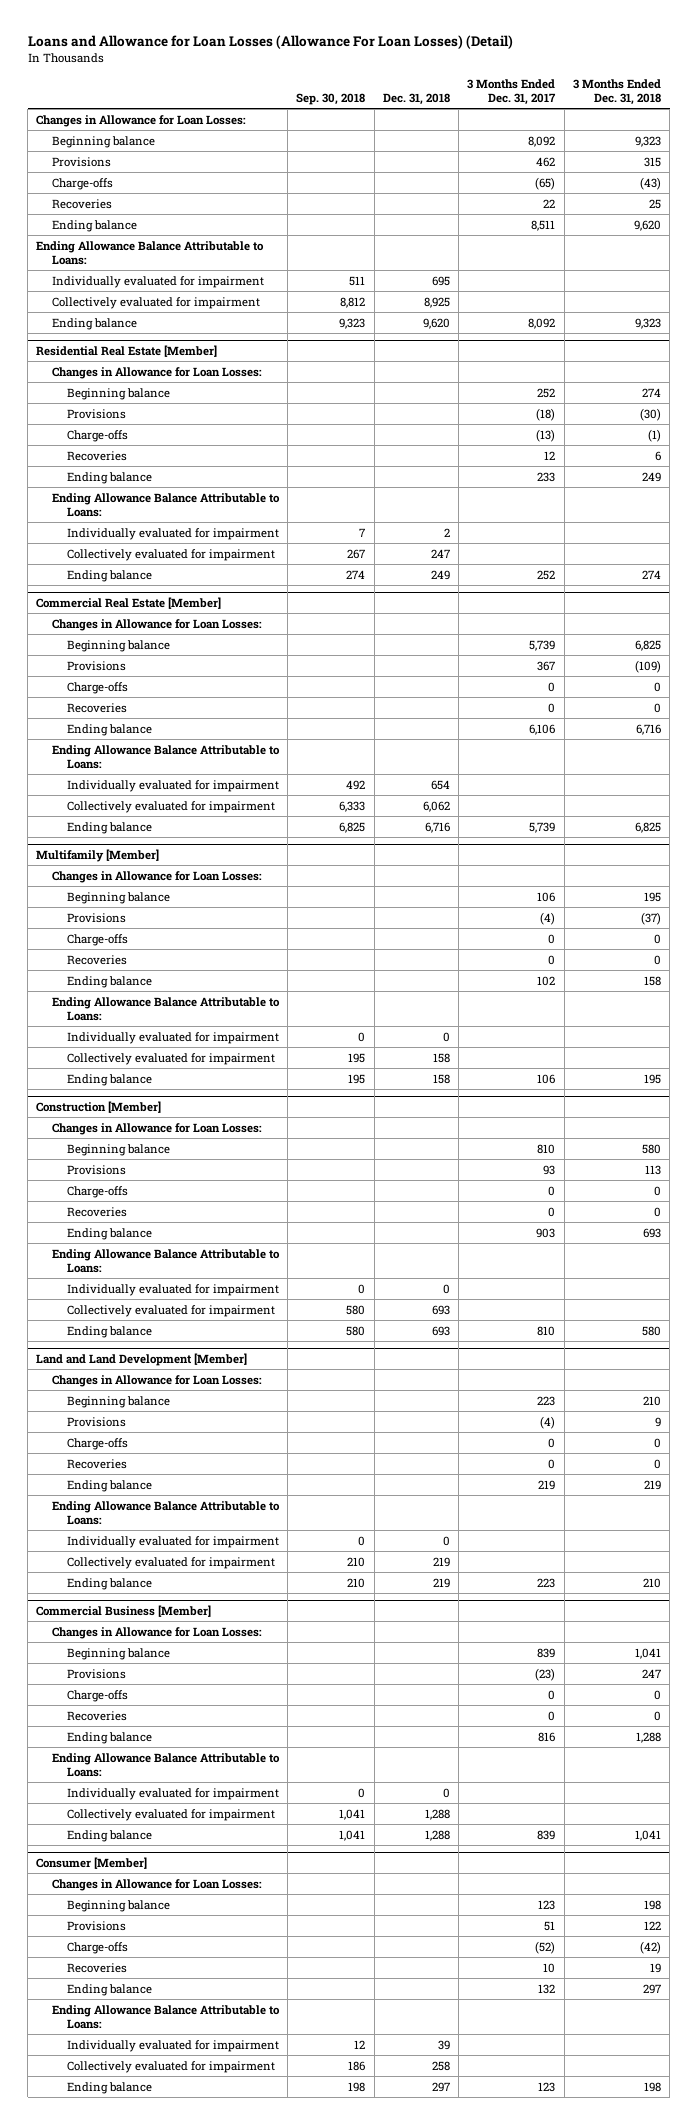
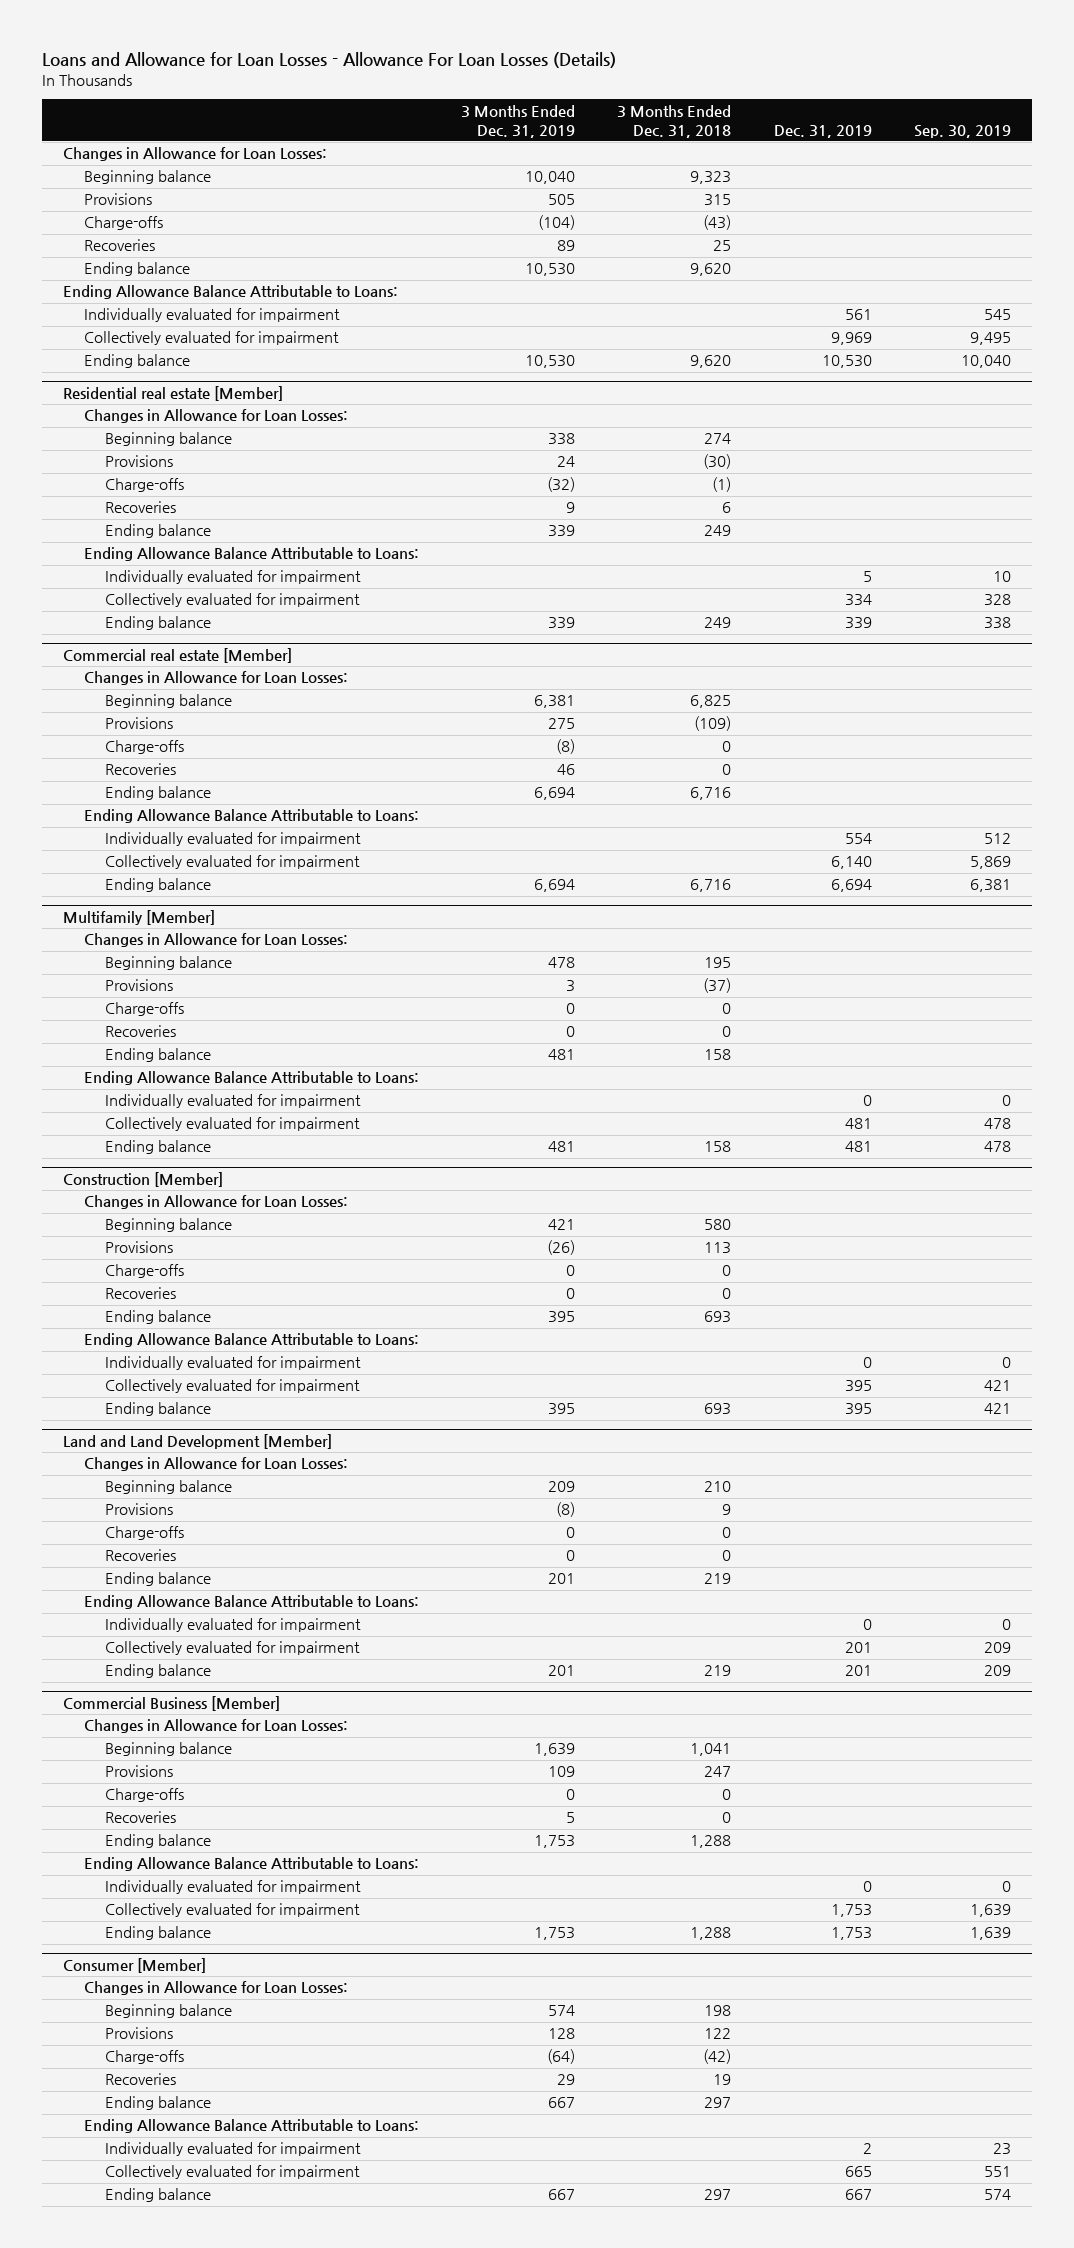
- Loans and Allowance for Loan Losses (Allowance For Loan Losses) (Detail)
+ Loans and Allowance for Loan Losses - Allowance For Loan Losses (Details)
- | Sep. 30, 2018 | Dec. 31, 2018 | 3 Months Ended Dec. 31, 2017 | 3 Months Ended Dec. 31, 2018
+ | 3 Months Ended Dec. 31, 2019 | 3 Months Ended Dec. 31, 2018 | Dec. 31, 2019 | Sep. 30, 2019
- Ending balance | 9,323 | 9,620 | 8,092 | 9,323
- Residential Real Estate [Member]
+ Ending balance | 10,530 | 9,620 | 10,530 | 10,040
+ Residential real estate [Member]
- Ending balance | 274 | 249 | 252 | 274
- Commercial Real Estate [Member]
+ Ending balance | 339 | 249 | 339 | 338
+ Commercial real estate [Member]
- Ending balance | 6,825 | 6,716 | 5,739 | 6,825
+ Ending balance | 6,694 | 6,716 | 6,694 | 6,381
@ Multifamily [Member]
- Ending balance | 195 | 158 | 106 | 195
+ Ending balance | 481 | 158 | 481 | 478
@ Construction [Member]
- Ending balance | 580 | 693 | 810 | 580
+ Ending balance | 395 | 693 | 395 | 421
@ Land and Land Development [Member]
- Ending balance | 210 | 219 | 223 | 210
+ Ending balance | 201 | 219 | 201 | 209
@ Commercial Business [Member]
- Ending balance | 1,041 | 1,288 | 839 | 1,041
+ Ending balance | 1,753 | 1,288 | 1,753 | 1,639
@ Consumer [Member]
- Ending balance | 198 | 297 | 123 | 198
+ Ending balance | 667 | 297 | 667 | 574

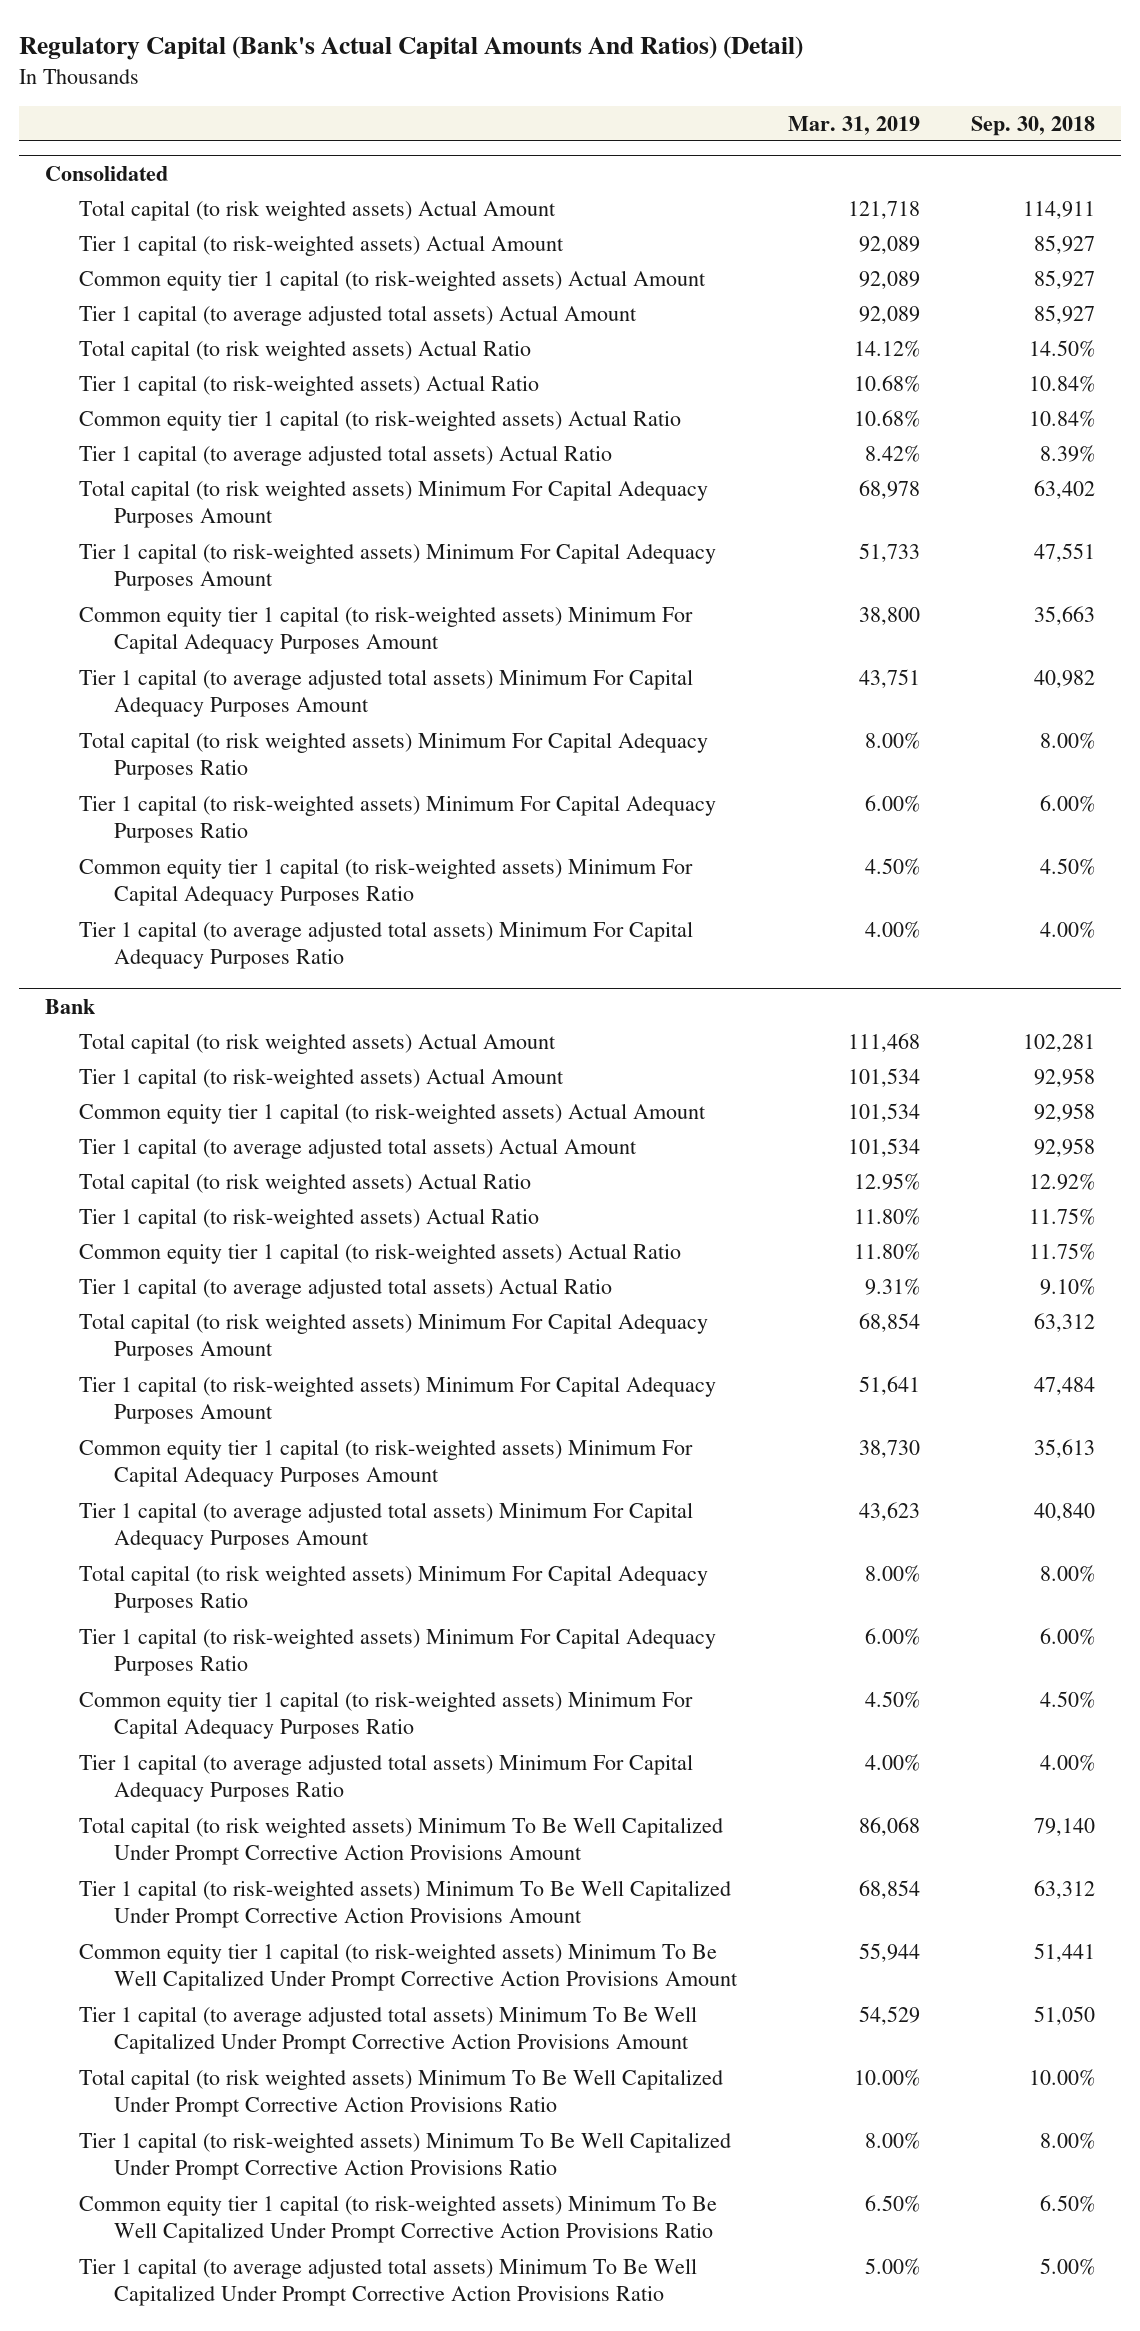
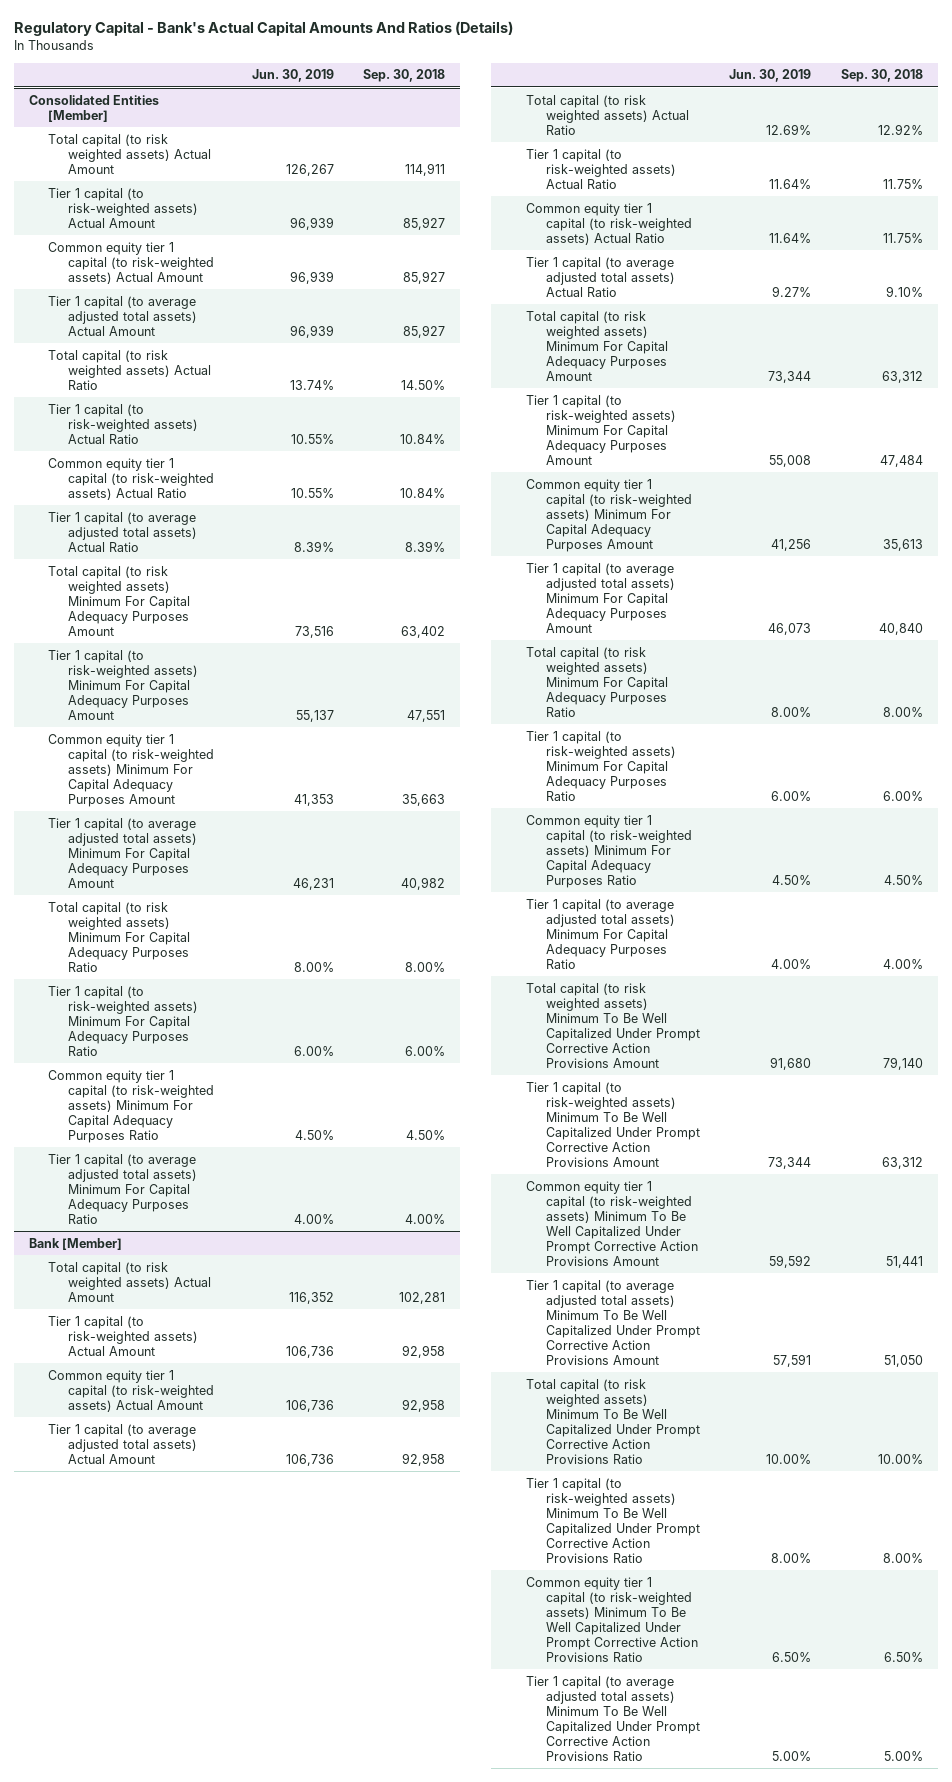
- Regulatory Capital (Bank's Actual Capital Amounts And Ratios) (Detail)
+ Regulatory Capital - Bank's Actual Capital Amounts And Ratios (Details)
- | Mar. 31, 2019 | Sep. 30, 2018
+ | Jun. 30, 2019 | Sep. 30, 2018
- Consolidated
+ Consolidated Entities [Member]
- Bank
+ Bank [Member]

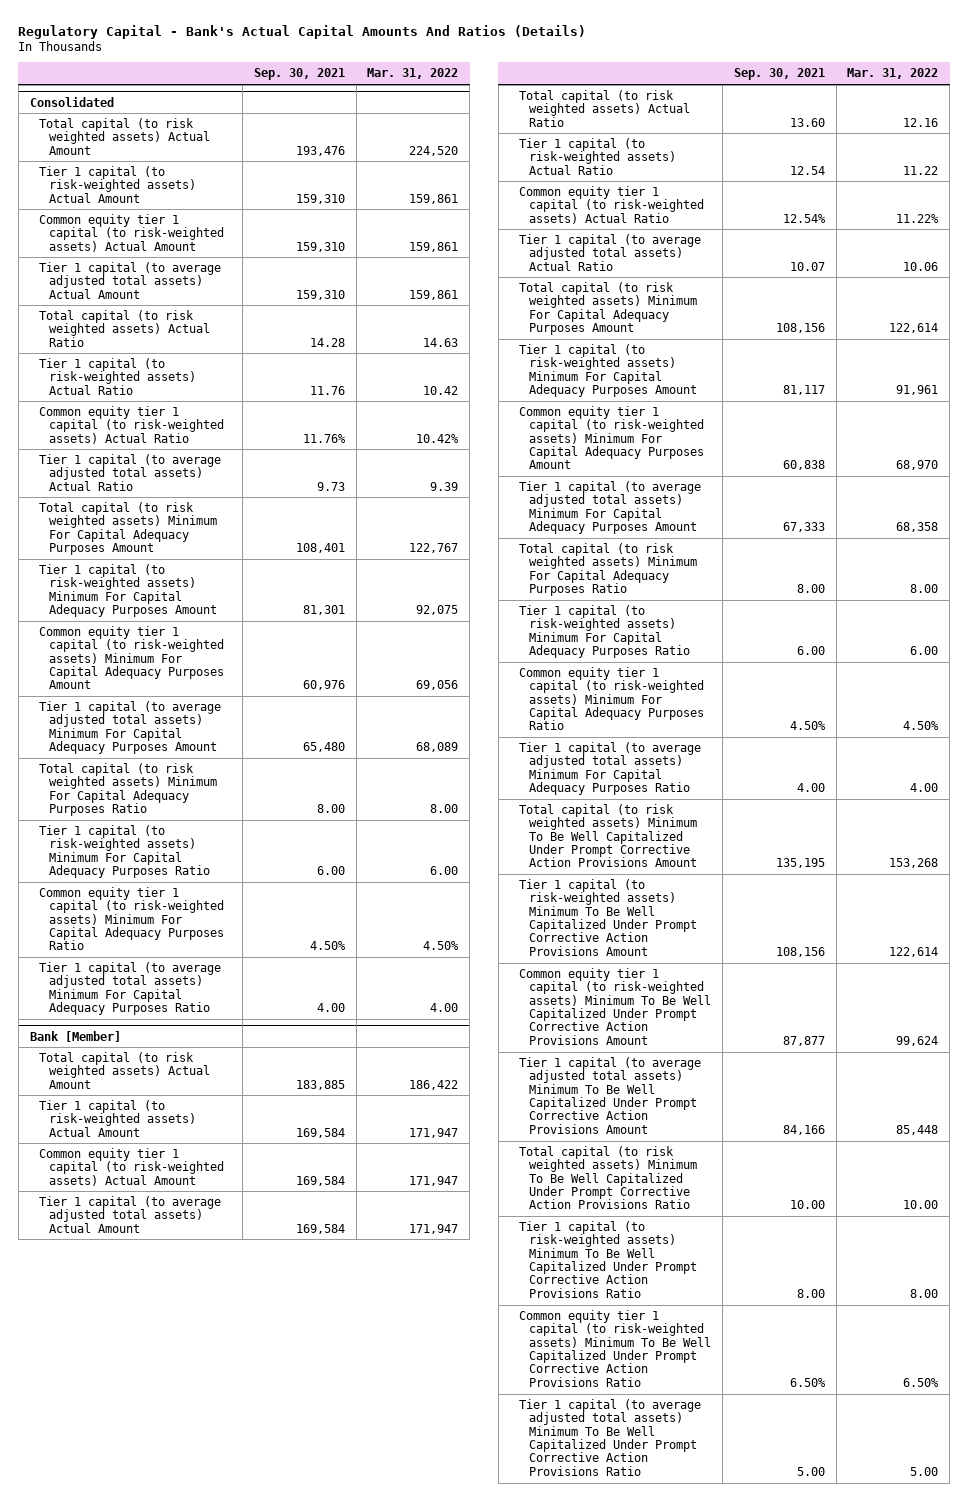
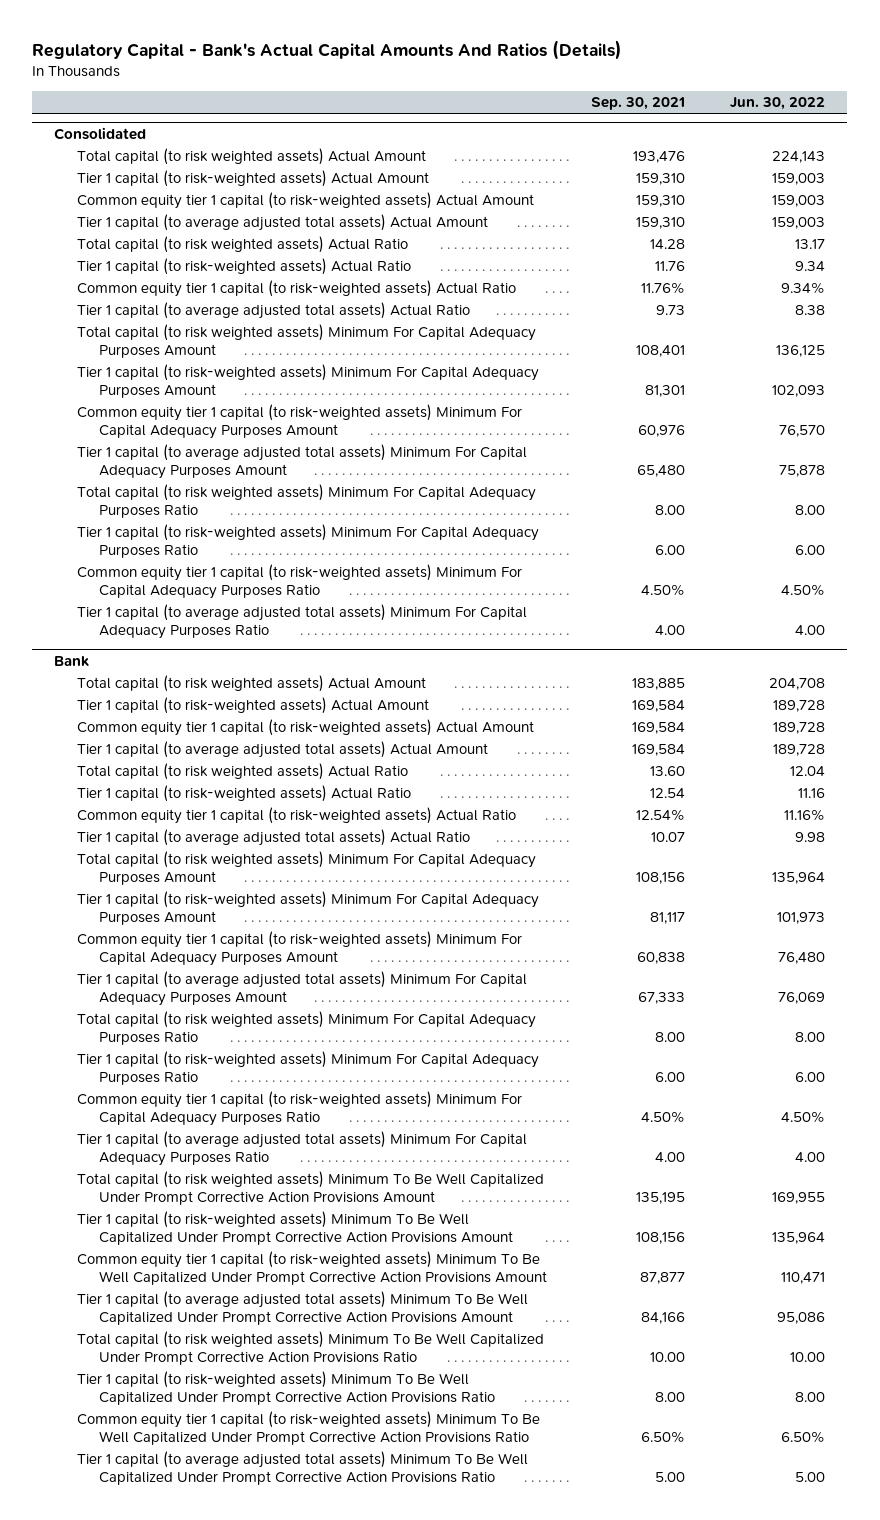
- | Sep. 30, 2021 | Mar. 31, 2022
+ | Sep. 30, 2021 | Jun. 30, 2022
- Bank [Member]
+ Bank

